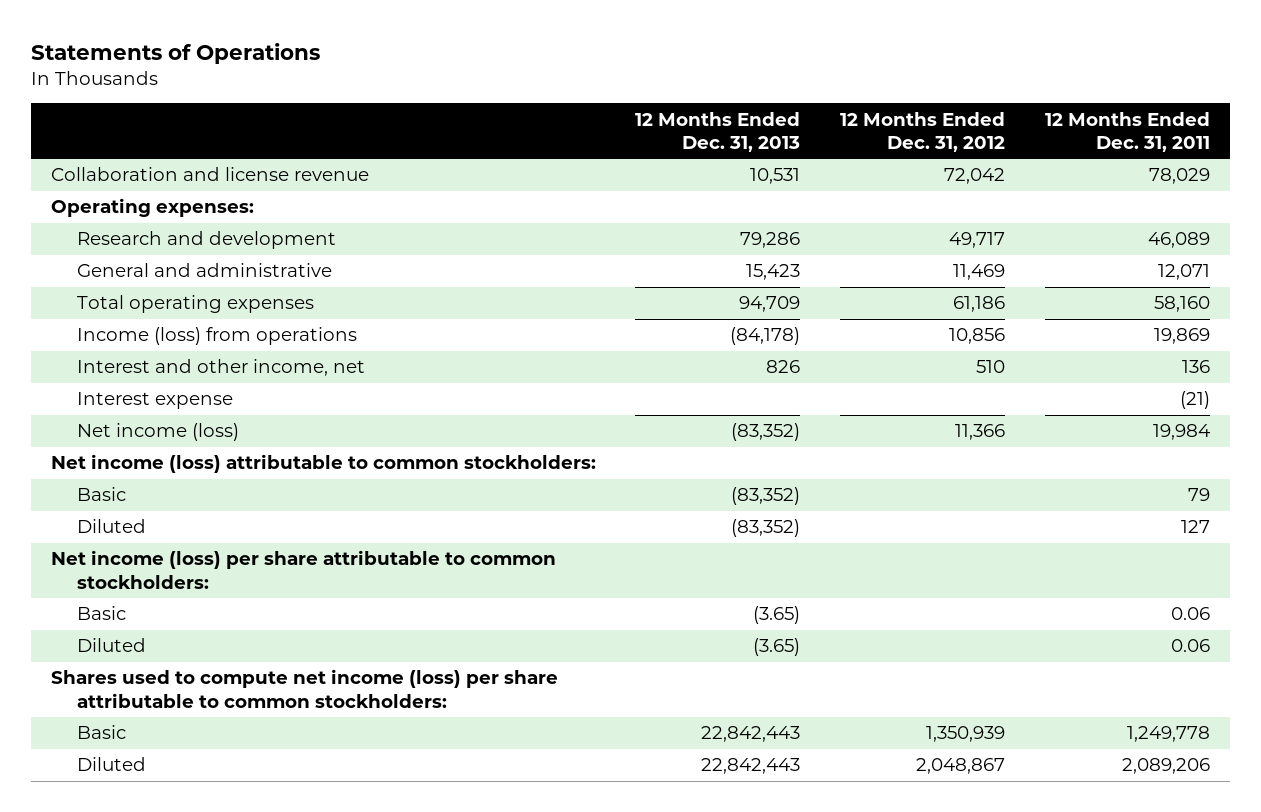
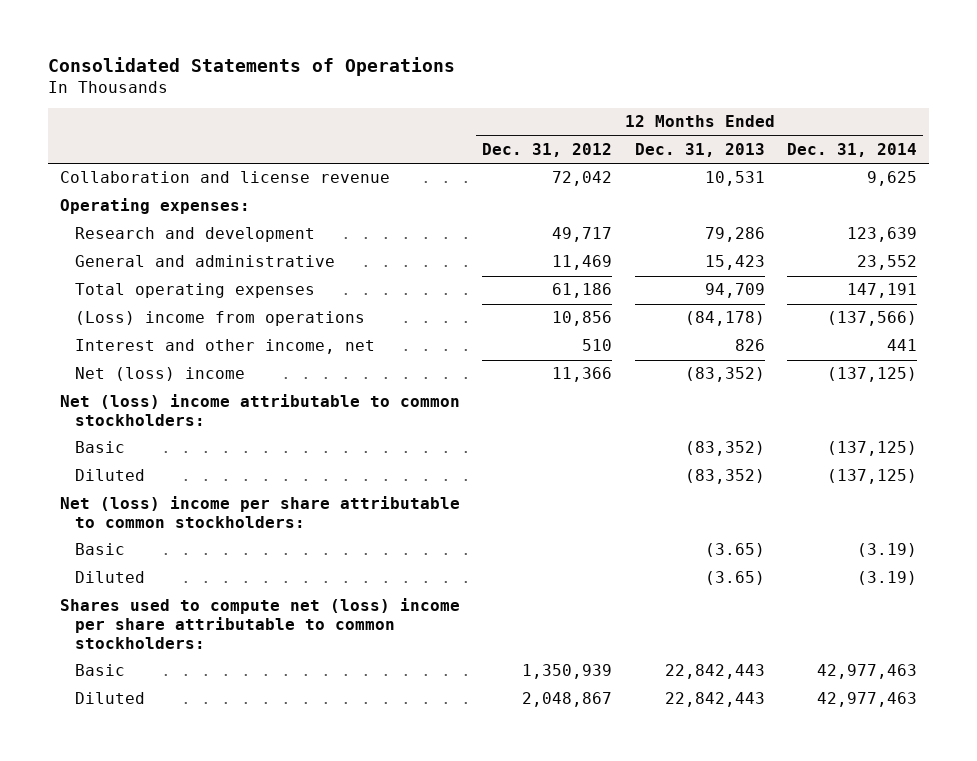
- Statements of Operations
+ Consolidated Statements of Operations
- | 12 Months Ended Dec. 31, 2013 | 12 Months Ended Dec. 31, 2012 | 12 Months Ended Dec. 31, 2011
+ | 12 Months Ended Dec. 31, 2012 | 12 Months Ended Dec. 31, 2013 | 12 Months Ended Dec. 31, 2014
- Income (loss) from operations | (84,178) | 10,856 | 19,869
+ (Loss) income from operations | 10,856 | (84,178) | (137,566)
- Interest expense | | | (21)
- Net income (loss) | (83,352) | 11,366 | 19,984
- Net income (loss) attributable to common stockholders:
+ Net (loss) income | 11,366 | (83,352) | (137,125)
+ Net (loss) income attributable to common stockholders:
- Net income (loss) per share attributable to common stockholders:
+ Net (loss) income per share attributable to common stockholders:
- Shares used to compute net income (loss) per share attributable to common stockholders:
+ Shares used to compute net (loss) income per share attributable to common stockholders:

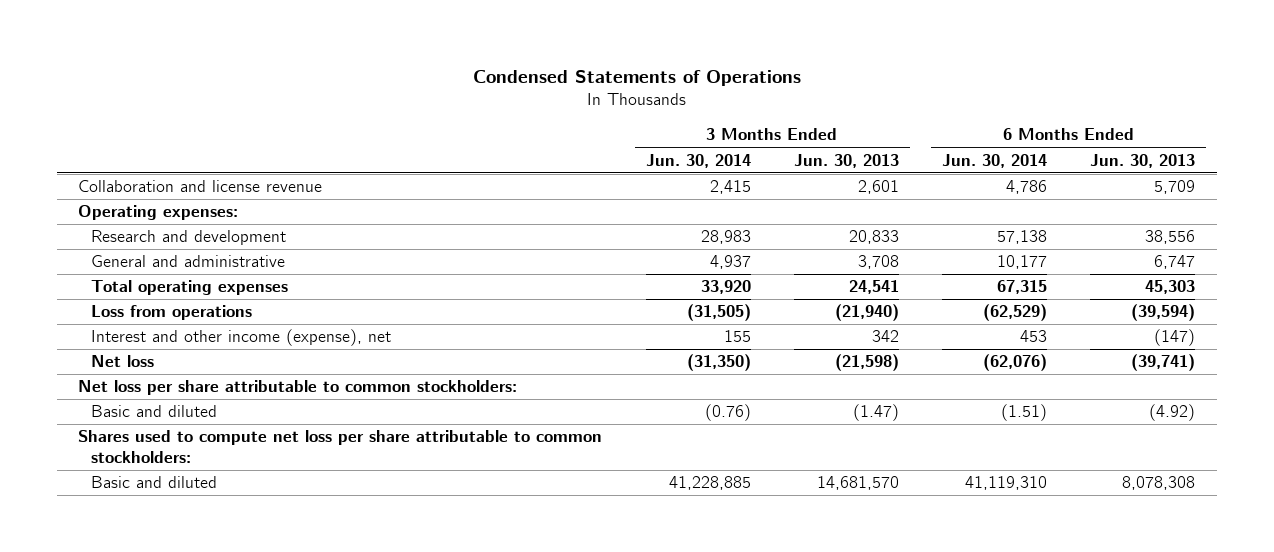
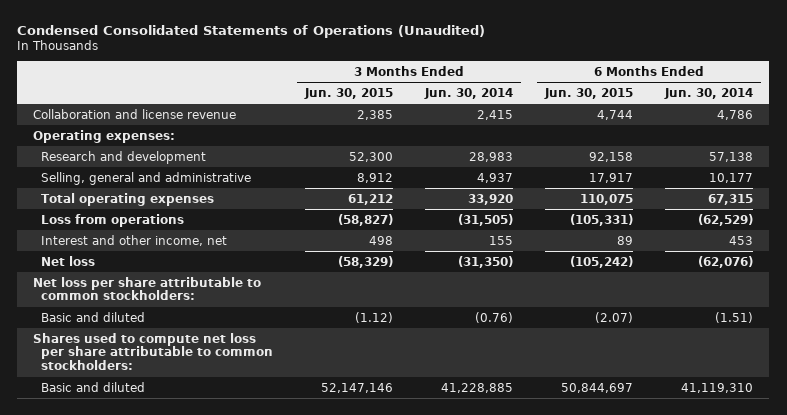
- Condensed Statements of Operations
+ Condensed Consolidated Statements of Operations (Unaudited)
- | 3 Months Ended Jun. 30, 2014 | 3 Months Ended Jun. 30, 2013 | 6 Months Ended Jun. 30, 2014 | 6 Months Ended Jun. 30, 2013
+ | 3 Months Ended Jun. 30, 2015 | 3 Months Ended Jun. 30, 2014 | 6 Months Ended Jun. 30, 2015 | 6 Months Ended Jun. 30, 2014
- General and administrative | 4,937 | 3,708 | 10,177 | 6,747
+ Selling, general and administrative | 8,912 | 4,937 | 17,917 | 10,177
- Interest and other income (expense), net | 155 | 342 | 453 | (147)
+ Interest and other income, net | 498 | 155 | 89 | 453

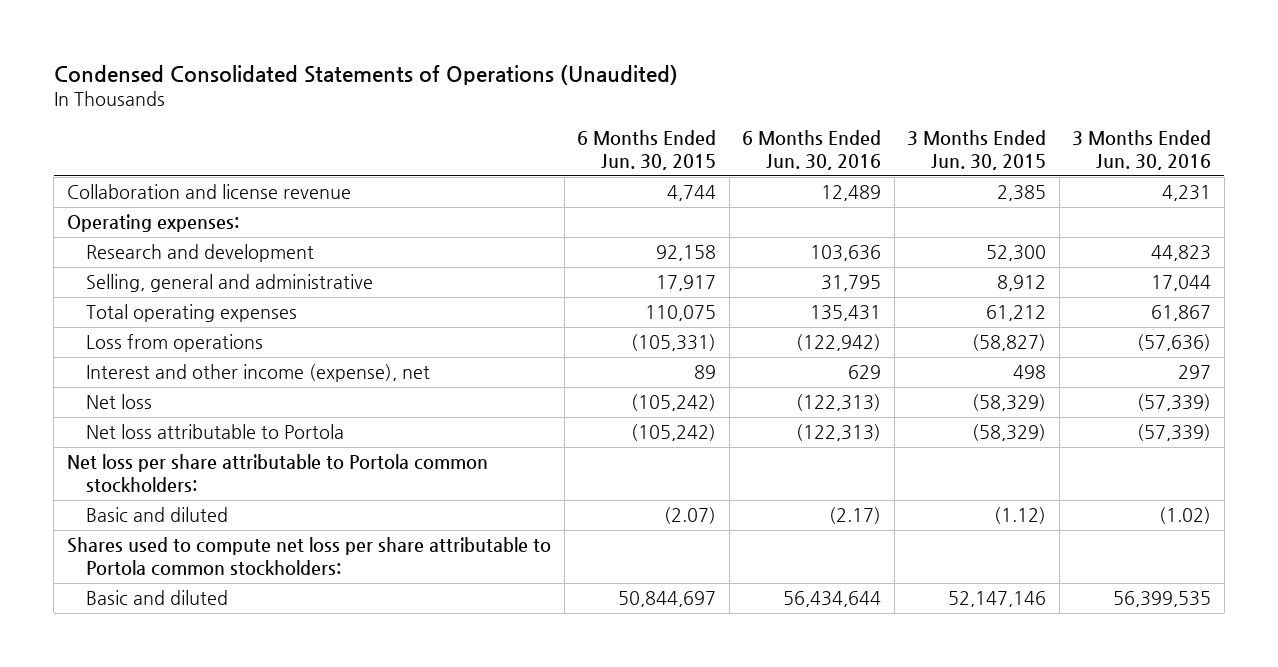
- | 3 Months Ended Jun. 30, 2015 | 3 Months Ended Jun. 30, 2014 | 6 Months Ended Jun. 30, 2015 | 6 Months Ended Jun. 30, 2014
+ | 6 Months Ended Jun. 30, 2015 | 6 Months Ended Jun. 30, 2016 | 3 Months Ended Jun. 30, 2015 | 3 Months Ended Jun. 30, 2016
- Interest and other income, net | 498 | 155 | 89 | 453
+ Interest and other income (expense), net | 89 | 629 | 498 | 297
- Net loss per share attributable to common stockholders:
+ Net loss attributable to Portola | (105,242) | (122,313) | (58,329) | (57,339)
+ Net loss per share attributable to Portola common stockholders:
- Shares used to compute net loss per share attributable to common stockholders:
+ Shares used to compute net loss per share attributable to Portola common stockholders:

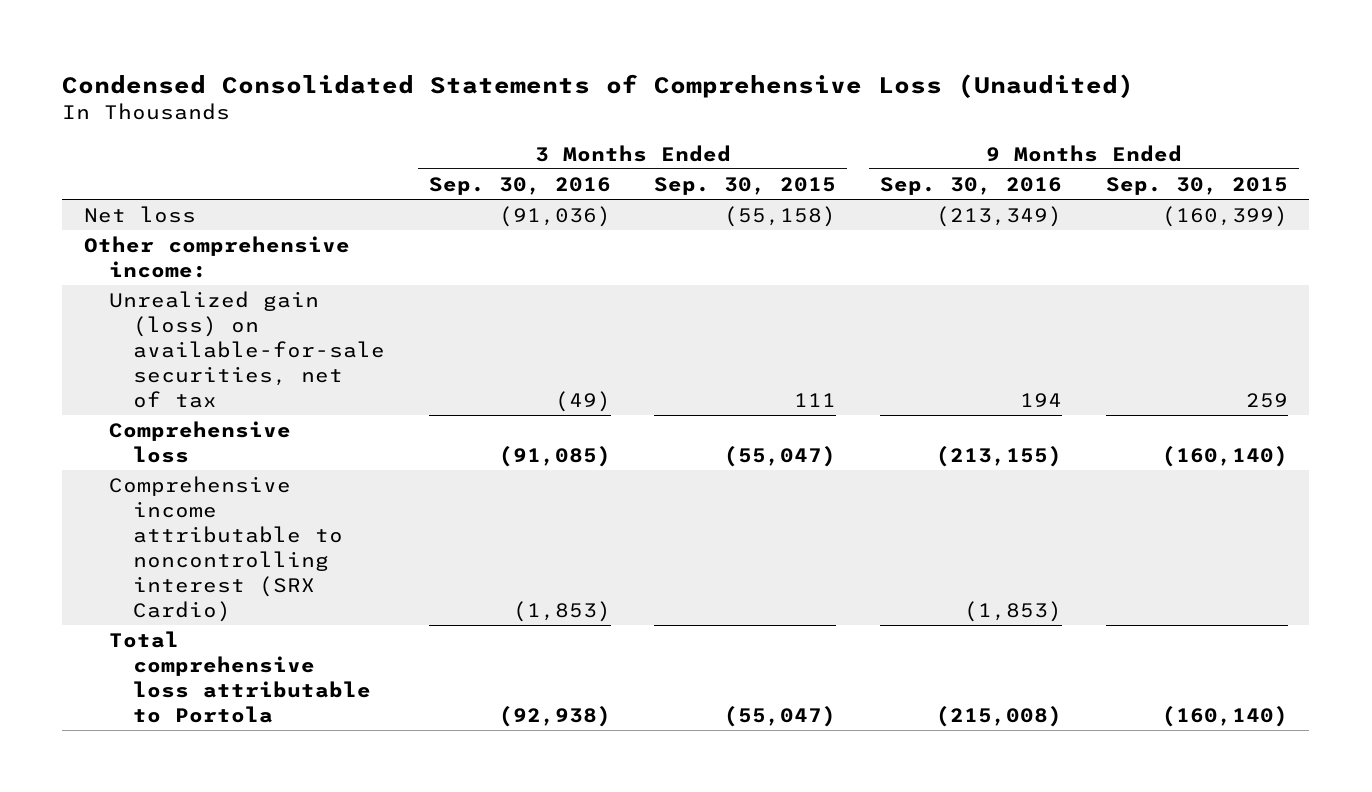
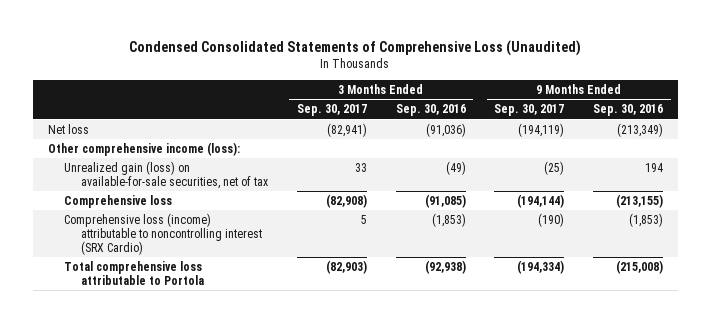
- | 3 Months Ended Sep. 30, 2016 | 3 Months Ended Sep. 30, 2015 | 9 Months Ended Sep. 30, 2016 | 9 Months Ended Sep. 30, 2015
+ | 3 Months Ended Sep. 30, 2017 | 3 Months Ended Sep. 30, 2016 | 9 Months Ended Sep. 30, 2017 | 9 Months Ended Sep. 30, 2016
- Other comprehensive income:
+ Other comprehensive income (loss):
- Comprehensive income attributable to noncontrolling interest (SRX Cardio) | (1,853) | | (1,853) |
+ Comprehensive loss (income) attributable to noncontrolling interest (SRX Cardio) | 5 | (1,853) | (190) | (1,853)

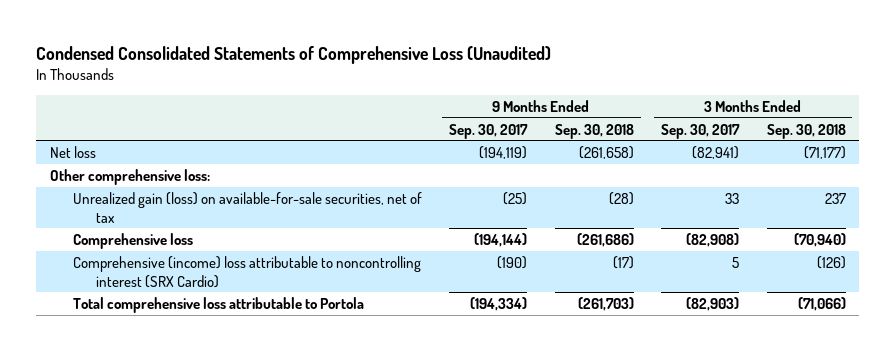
- | 3 Months Ended Sep. 30, 2017 | 3 Months Ended Sep. 30, 2016 | 9 Months Ended Sep. 30, 2017 | 9 Months Ended Sep. 30, 2016
+ | 9 Months Ended Sep. 30, 2017 | 9 Months Ended Sep. 30, 2018 | 3 Months Ended Sep. 30, 2017 | 3 Months Ended Sep. 30, 2018
- Other comprehensive income (loss):
+ Other comprehensive loss:
- Comprehensive loss (income) attributable to noncontrolling interest (SRX Cardio) | 5 | (1,853) | (190) | (1,853)
+ Comprehensive (income) loss attributable to noncontrolling interest (SRX Cardio) | (190) | (17) | 5 | (126)

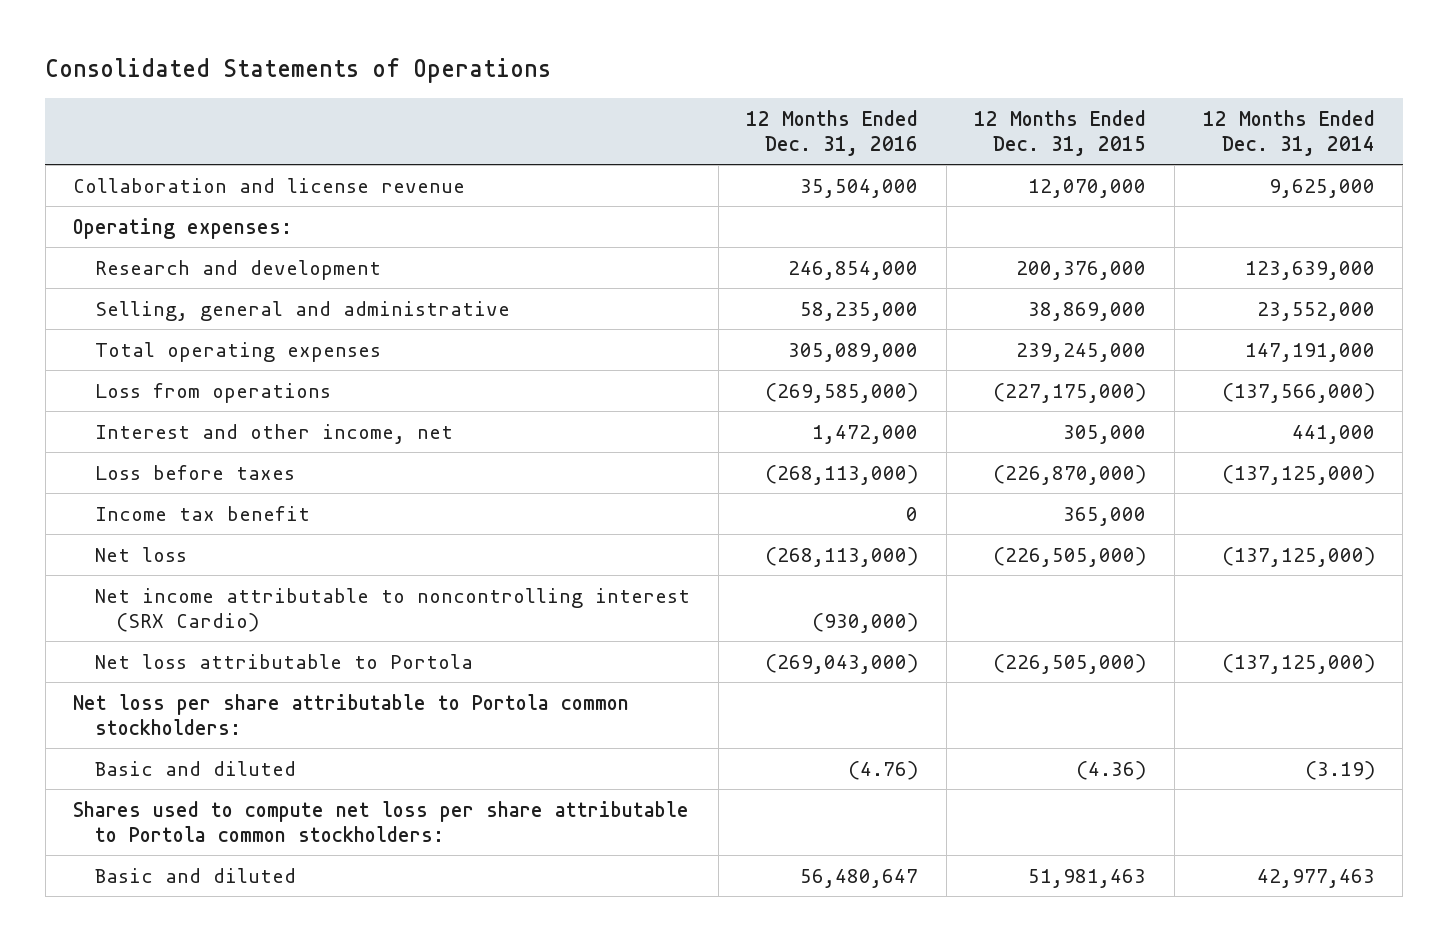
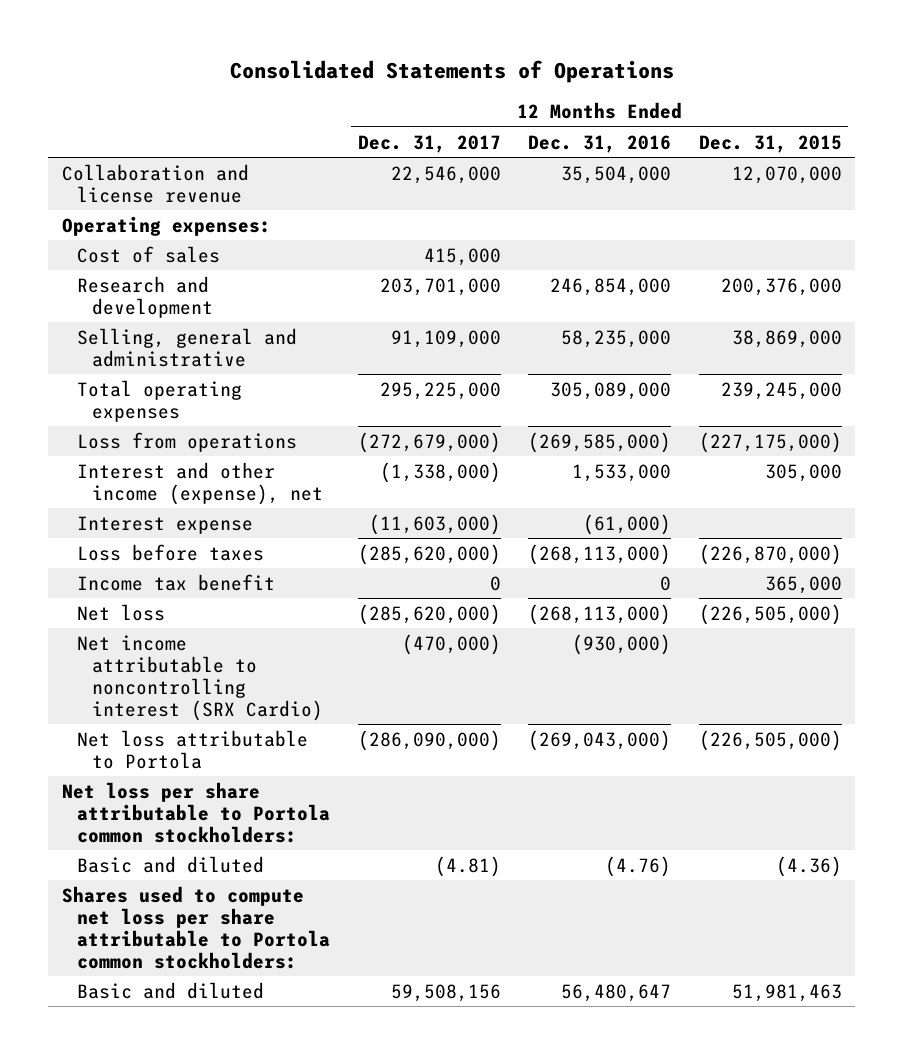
- | 12 Months Ended Dec. 31, 2016 | 12 Months Ended Dec. 31, 2015 | 12 Months Ended Dec. 31, 2014
+ | 12 Months Ended Dec. 31, 2017 | 12 Months Ended Dec. 31, 2016 | 12 Months Ended Dec. 31, 2015
+ Cost of sales | 415,000 | |
- Interest and other income, net | 1,472,000 | 305,000 | 441,000
+ Interest and other income (expense), net | (1,338,000) | 1,533,000 | 305,000
+ Interest expense | (11,603,000) | (61,000) |

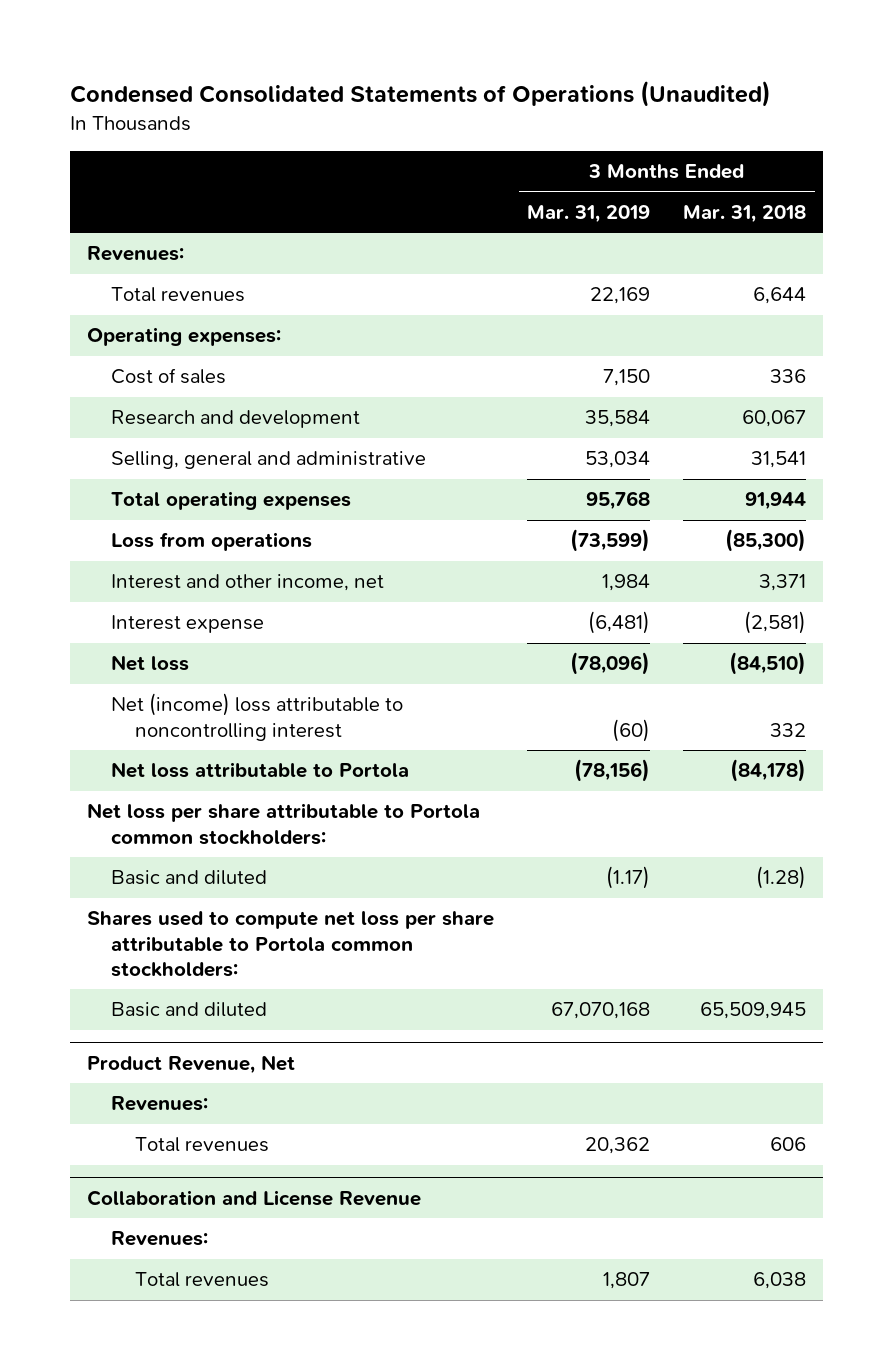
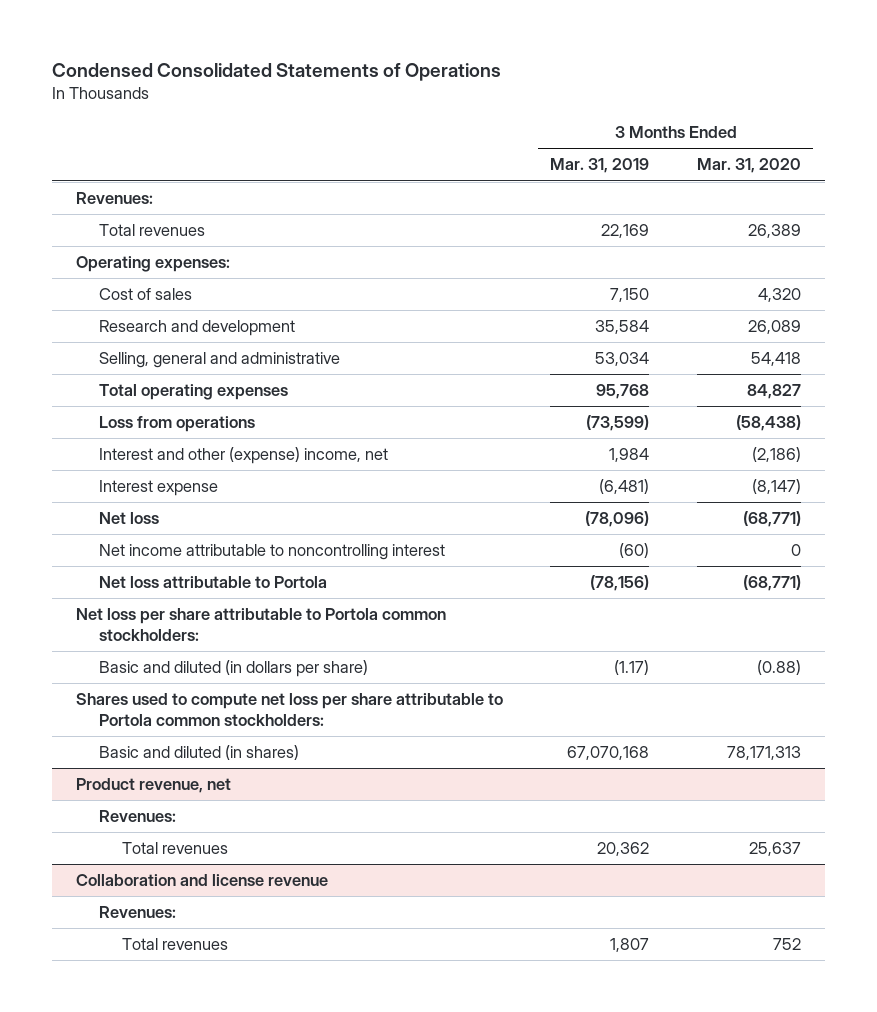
- Condensed Consolidated Statements of Operations (Unaudited)
+ Condensed Consolidated Statements of Operations
- | 3 Months Ended Mar. 31, 2019 | 3 Months Ended Mar. 31, 2018
+ | 3 Months Ended Mar. 31, 2019 | 3 Months Ended Mar. 31, 2020
- Interest and other income, net | 1,984 | 3,371
+ Interest and other (expense) income, net | 1,984 | (2,186)
- Net (income) loss attributable to noncontrolling interest | (60) | 332
+ Net income attributable to noncontrolling interest | (60) | 0
- Basic and diluted | (1.17) | (1.28)
+ Basic and diluted (in dollars per share) | (1.17) | (0.88)
- Basic and diluted | 67,070,168 | 65,509,945
- Product Revenue, Net
+ Basic and diluted (in shares) | 67,070,168 | 78,171,313
+ Product revenue, net
- Collaboration and License Revenue
+ Collaboration and license revenue

